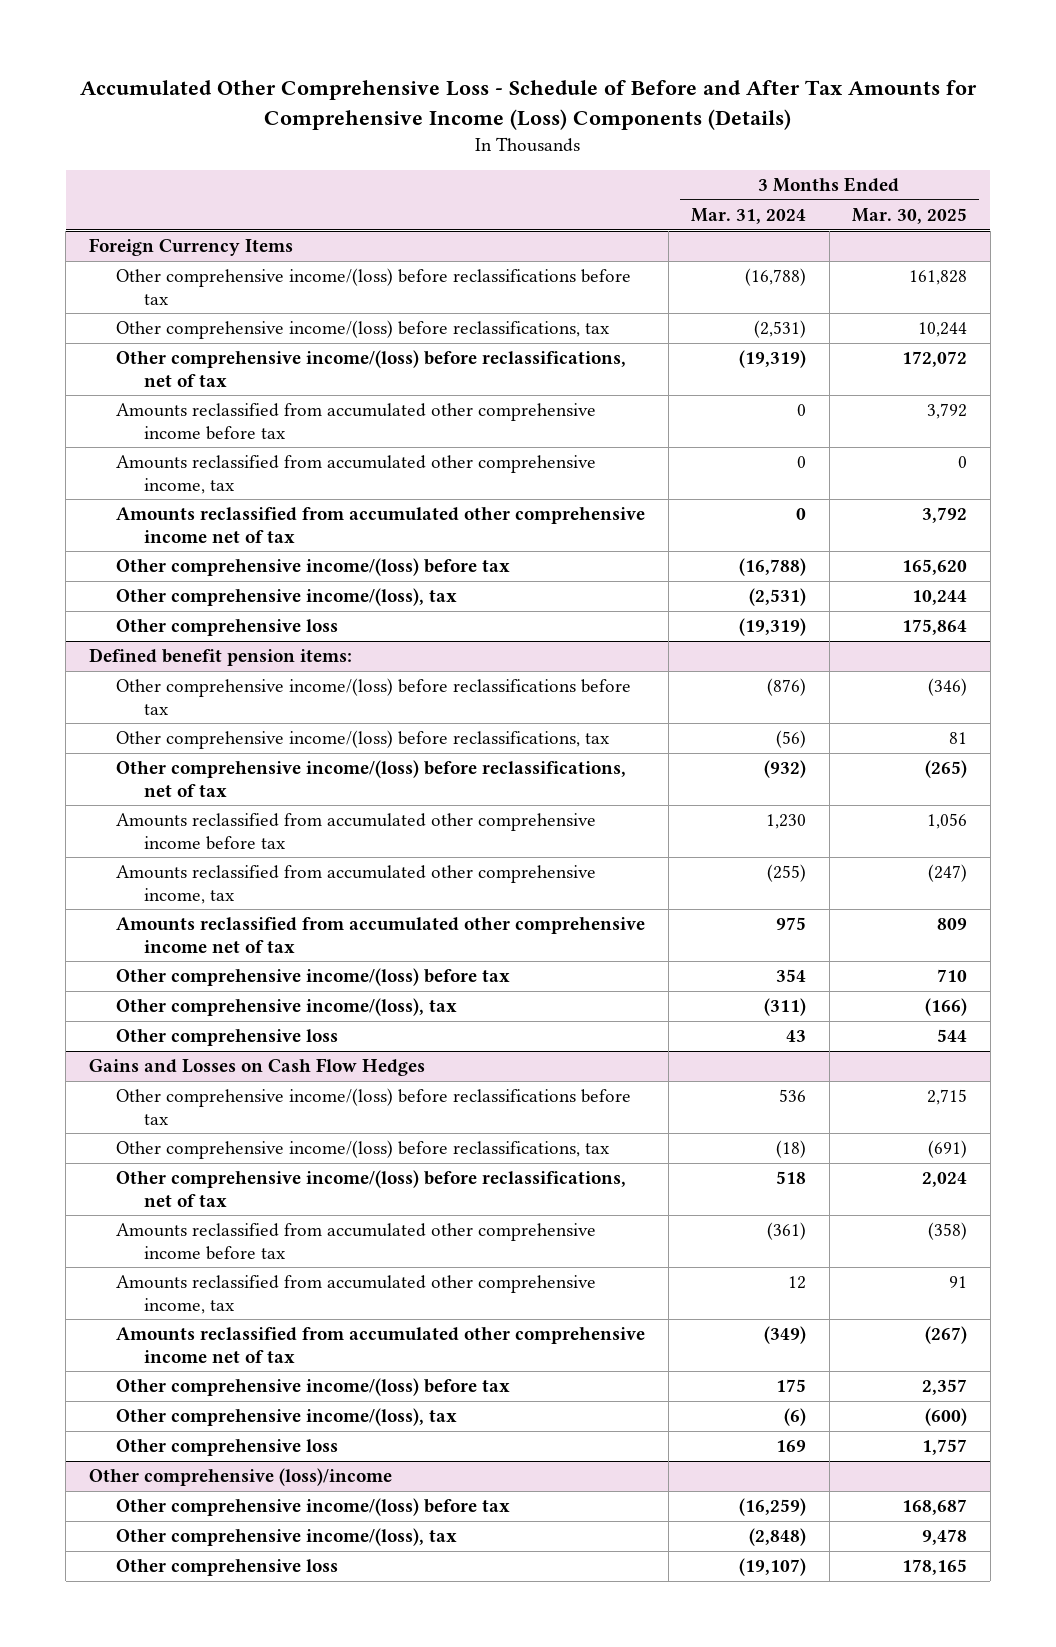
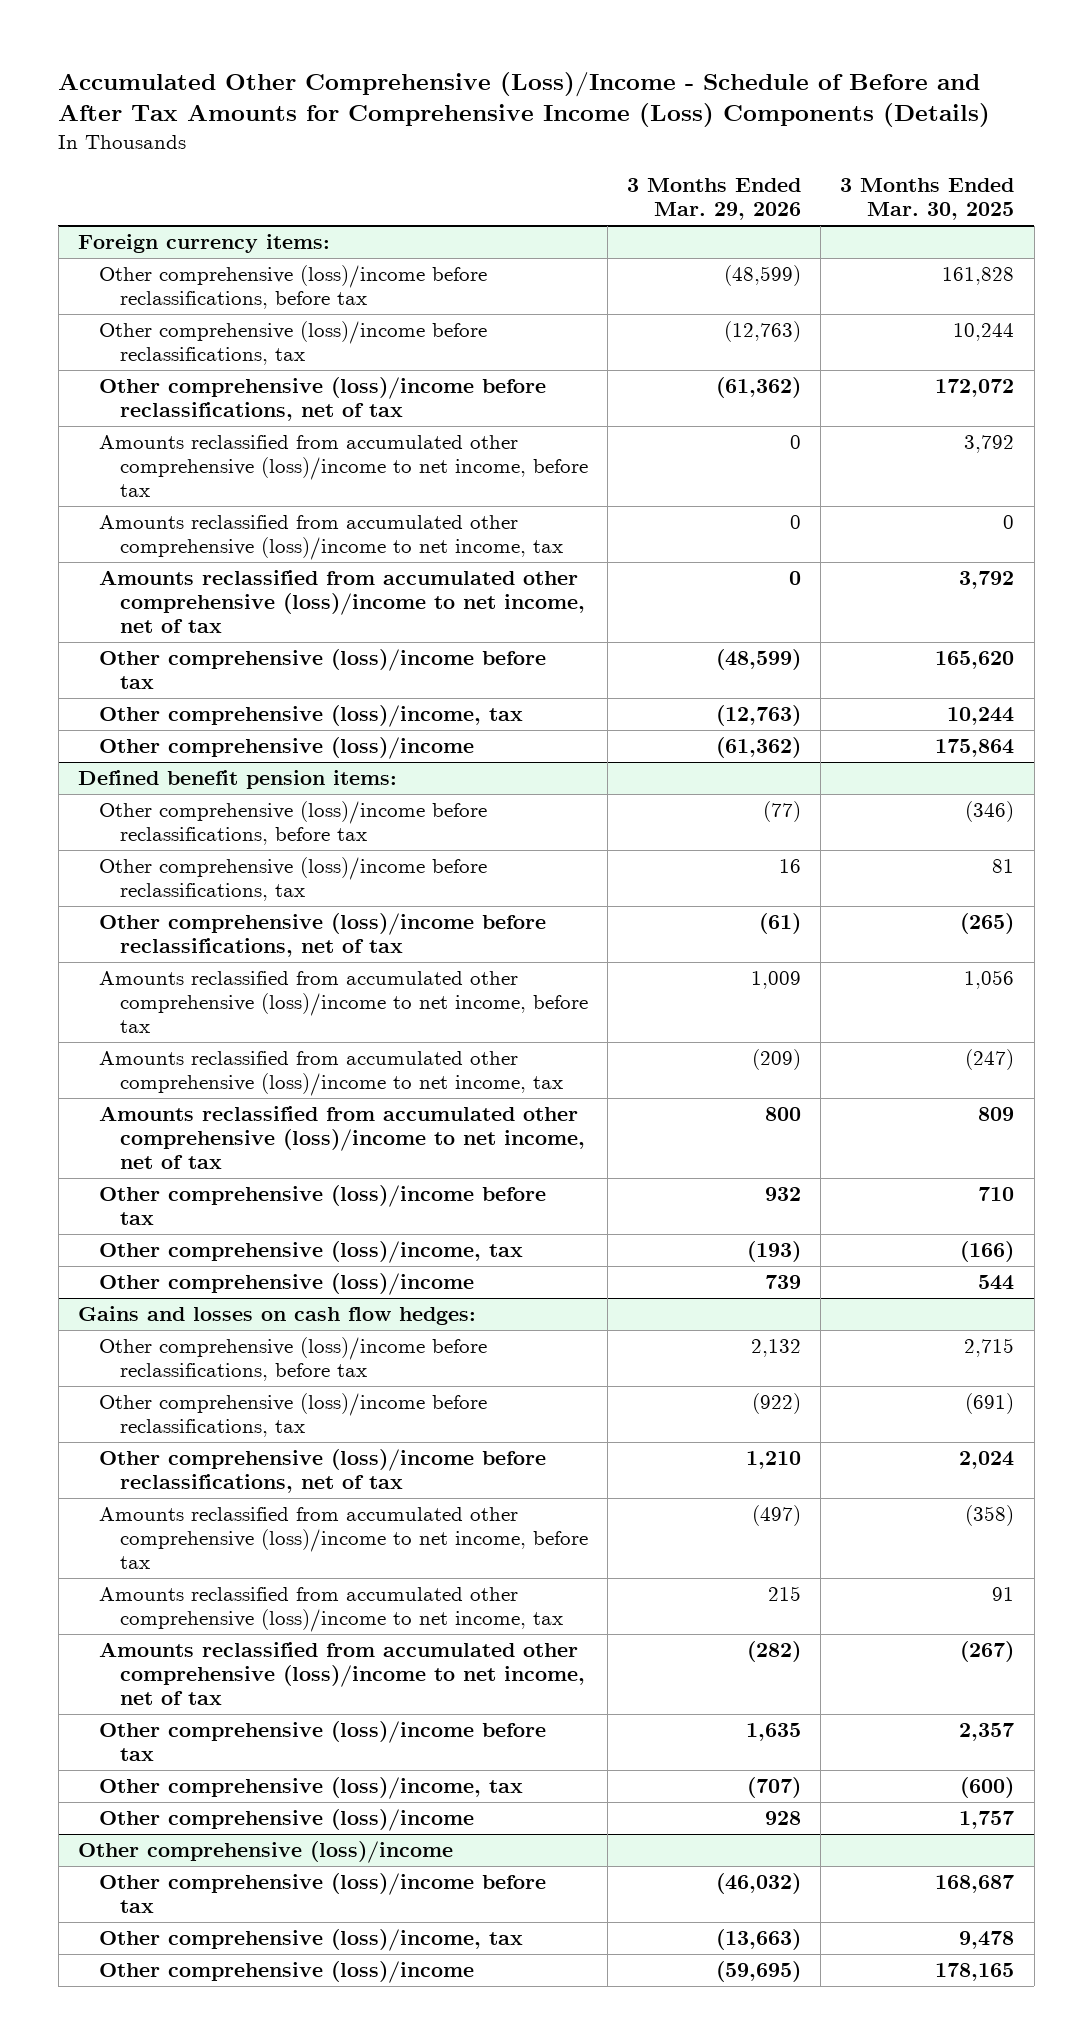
- Accumulated Other Comprehensive Loss - Schedule of Before and After Tax Amounts for Comprehensive Income (Loss) Components (Details)
+ Accumulated Other Comprehensive (Loss)/Income - Schedule of Before and After Tax Amounts for Comprehensive Income (Loss) Components (Details)
- | 3 Months Ended Mar. 31, 2024 | 3 Months Ended Mar. 30, 2025
+ | 3 Months Ended Mar. 29, 2026 | 3 Months Ended Mar. 30, 2025
- Foreign Currency Items
- Other comprehensive income/(loss) before reclassifications before tax | (16,788) | 161,828
- Other comprehensive income/(loss) before reclassifications, tax | (2,531) | 10,244
- Other comprehensive income/(loss) before reclassifications, net of tax | (19,319) | 172,072
- Amounts reclassified from accumulated other comprehensive income before tax | 0 | 3,792
- Amounts reclassified from accumulated other comprehensive income, tax | 0 | 0
- Amounts reclassified from accumulated other comprehensive income net of tax | 0 | 3,792
- Other comprehensive income/(loss) before tax | (16,788) | 165,620
- Other comprehensive income/(loss), tax | (2,531) | 10,244
- Other comprehensive loss | (19,319) | 175,864
+ Foreign currency items:
+ Other comprehensive (loss)/income before reclassifications, before tax | (48,599) | 161,828
+ Other comprehensive (loss)/income before reclassifications, tax | (12,763) | 10,244
+ Other comprehensive (loss)/income before reclassifications, net of tax | (61,362) | 172,072
+ Amounts reclassified from accumulated other comprehensive (loss)/income to net income, before tax | 0 | 3,792
+ Amounts reclassified from accumulated other comprehensive (loss)/income to net income, tax | 0 | 0
+ Amounts reclassified from accumulated other comprehensive (loss)/income to net income, net of tax | 0 | 3,792
+ Other comprehensive (loss)/income before tax | (48,599) | 165,620
+ Other comprehensive (loss)/income, tax | (12,763) | 10,244
+ Other comprehensive (loss)/income | (61,362) | 175,864
@ Defined benefit pension items:
- Other comprehensive income/(loss) before reclassifications before tax | (876) | (346)
- Other comprehensive income/(loss) before reclassifications, tax | (56) | 81
- Other comprehensive income/(loss) before reclassifications, net of tax | (932) | (265)
- Amounts reclassified from accumulated other comprehensive income before tax | 1,230 | 1,056
- Amounts reclassified from accumulated other comprehensive income, tax | (255) | (247)
- Amounts reclassified from accumulated other comprehensive income net of tax | 975 | 809
- Other comprehensive income/(loss) before tax | 354 | 710
- Other comprehensive income/(loss), tax | (311) | (166)
- Other comprehensive loss | 43 | 544
- Gains and Losses on Cash Flow Hedges
- Other comprehensive income/(loss) before reclassifications before tax | 536 | 2,715
- Other comprehensive income/(loss) before reclassifications, tax | (18) | (691)
- Other comprehensive income/(loss) before reclassifications, net of tax | 518 | 2,024
- Amounts reclassified from accumulated other comprehensive income before tax | (361) | (358)
- Amounts reclassified from accumulated other comprehensive income, tax | 12 | 91
- Amounts reclassified from accumulated other comprehensive income net of tax | (349) | (267)
- Other comprehensive income/(loss) before tax | 175 | 2,357
- Other comprehensive income/(loss), tax | (6) | (600)
- Other comprehensive loss | 169 | 1,757
@ Defined benefit pension items:
+ Other comprehensive (loss)/income before reclassifications, before tax | (77) | (346)
+ Other comprehensive (loss)/income before reclassifications, tax | 16 | 81
+ Other comprehensive (loss)/income before reclassifications, net of tax | (61) | (265)
+ Amounts reclassified from accumulated other comprehensive (loss)/income to net income, before tax | 1,009 | 1,056
+ Amounts reclassified from accumulated other comprehensive (loss)/income to net income, tax | (209) | (247)
+ Amounts reclassified from accumulated other comprehensive (loss)/income to net income, net of tax | 800 | 809
+ Other comprehensive (loss)/income before tax | 932 | 710
+ Other comprehensive (loss)/income, tax | (193) | (166)
+ Other comprehensive (loss)/income | 739 | 544
+ Gains and losses on cash flow hedges:
+ Other comprehensive (loss)/income before reclassifications, before tax | 2,132 | 2,715
+ Other comprehensive (loss)/income before reclassifications, tax | (922) | (691)
+ Other comprehensive (loss)/income before reclassifications, net of tax | 1,210 | 2,024
+ Amounts reclassified from accumulated other comprehensive (loss)/income to net income, before tax | (497) | (358)
+ Amounts reclassified from accumulated other comprehensive (loss)/income to net income, tax | 215 | 91
+ Amounts reclassified from accumulated other comprehensive (loss)/income to net income, net of tax | (282) | (267)
+ Other comprehensive (loss)/income before tax | 1,635 | 2,357
+ Other comprehensive (loss)/income, tax | (707) | (600)
+ Other comprehensive (loss)/income | 928 | 1,757
@ Other comprehensive (loss)/income
- Other comprehensive income/(loss) before tax | (16,259) | 168,687
- Other comprehensive income/(loss), tax | (2,848) | 9,478
- Other comprehensive loss | (19,107) | 178,165
+ Other comprehensive (loss)/income before tax | (46,032) | 168,687
+ Other comprehensive (loss)/income, tax | (13,663) | 9,478
+ Other comprehensive (loss)/income | (59,695) | 178,165

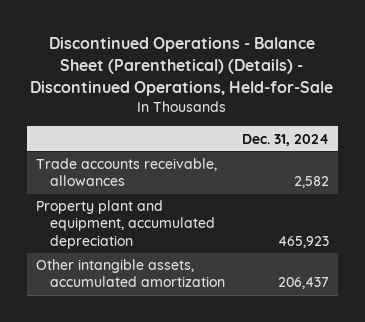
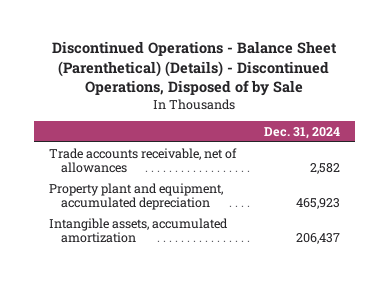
- Discontinued Operations - Balance Sheet (Parenthetical) (Details) - Discontinued Operations, Held-for-Sale
+ Discontinued Operations - Balance Sheet (Parenthetical) (Details) - Discontinued Operations, Disposed of by Sale
- Trade accounts receivable, allowances | 2,582
+ Trade accounts receivable, net of allowances | 2,582
- Other intangible assets, accumulated amortization | 206,437
+ Intangible assets, accumulated amortization | 206,437

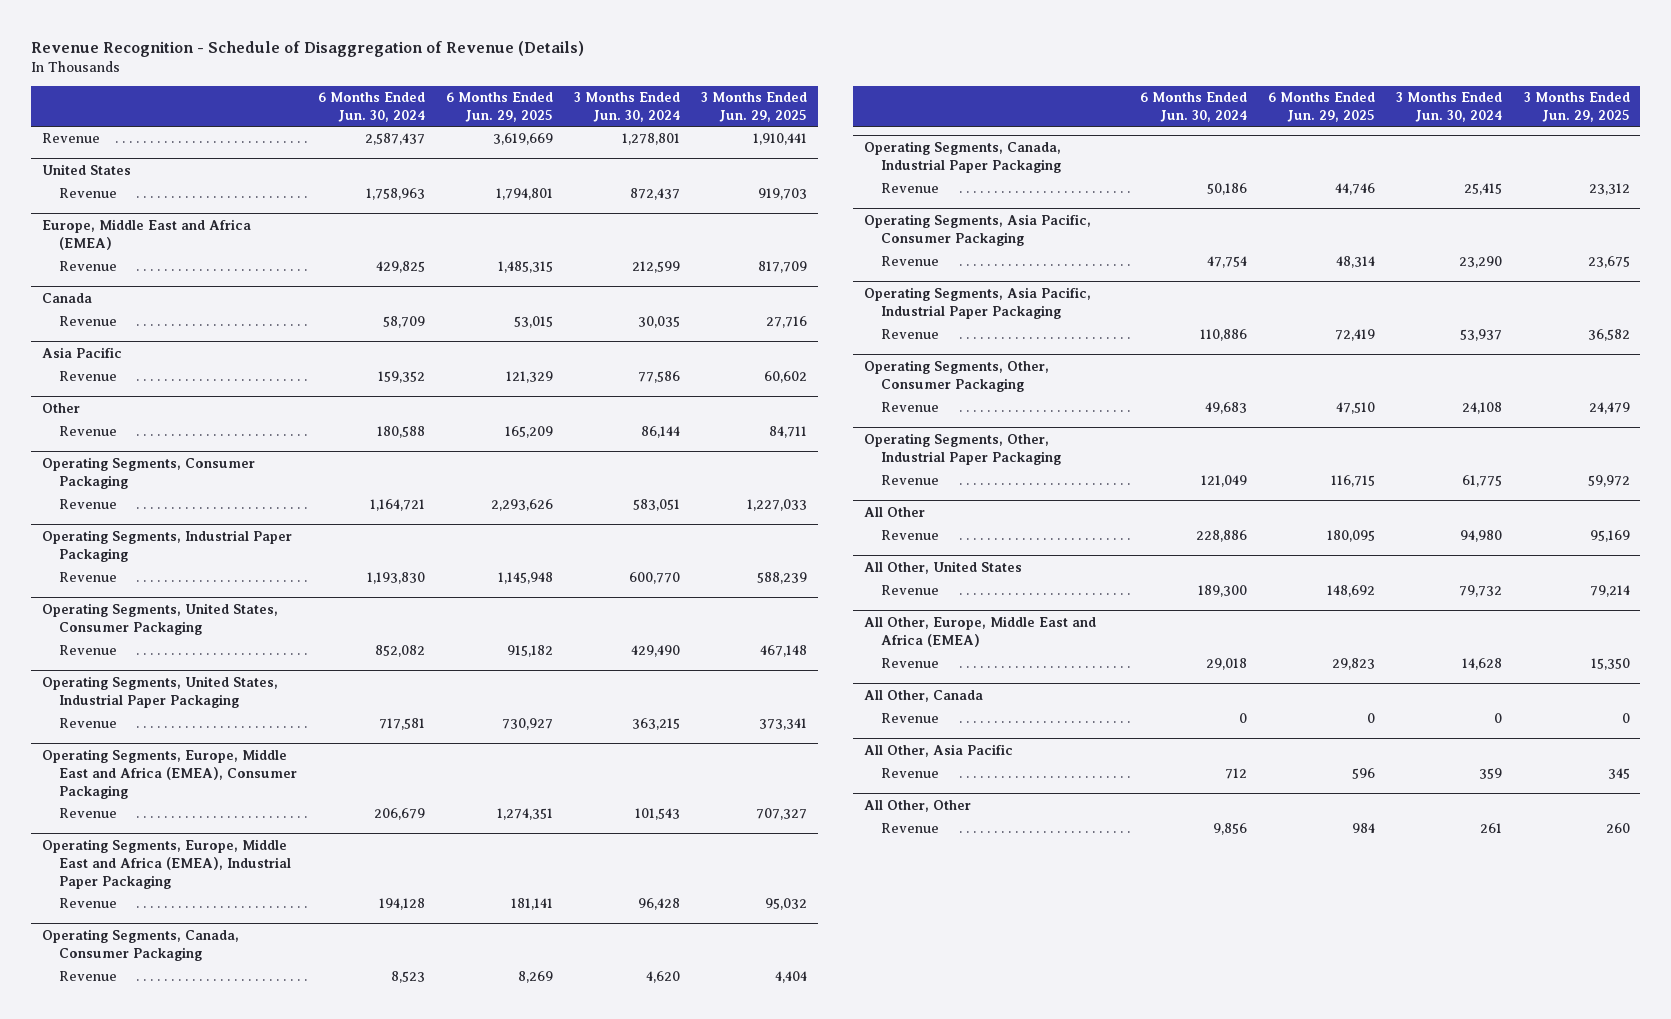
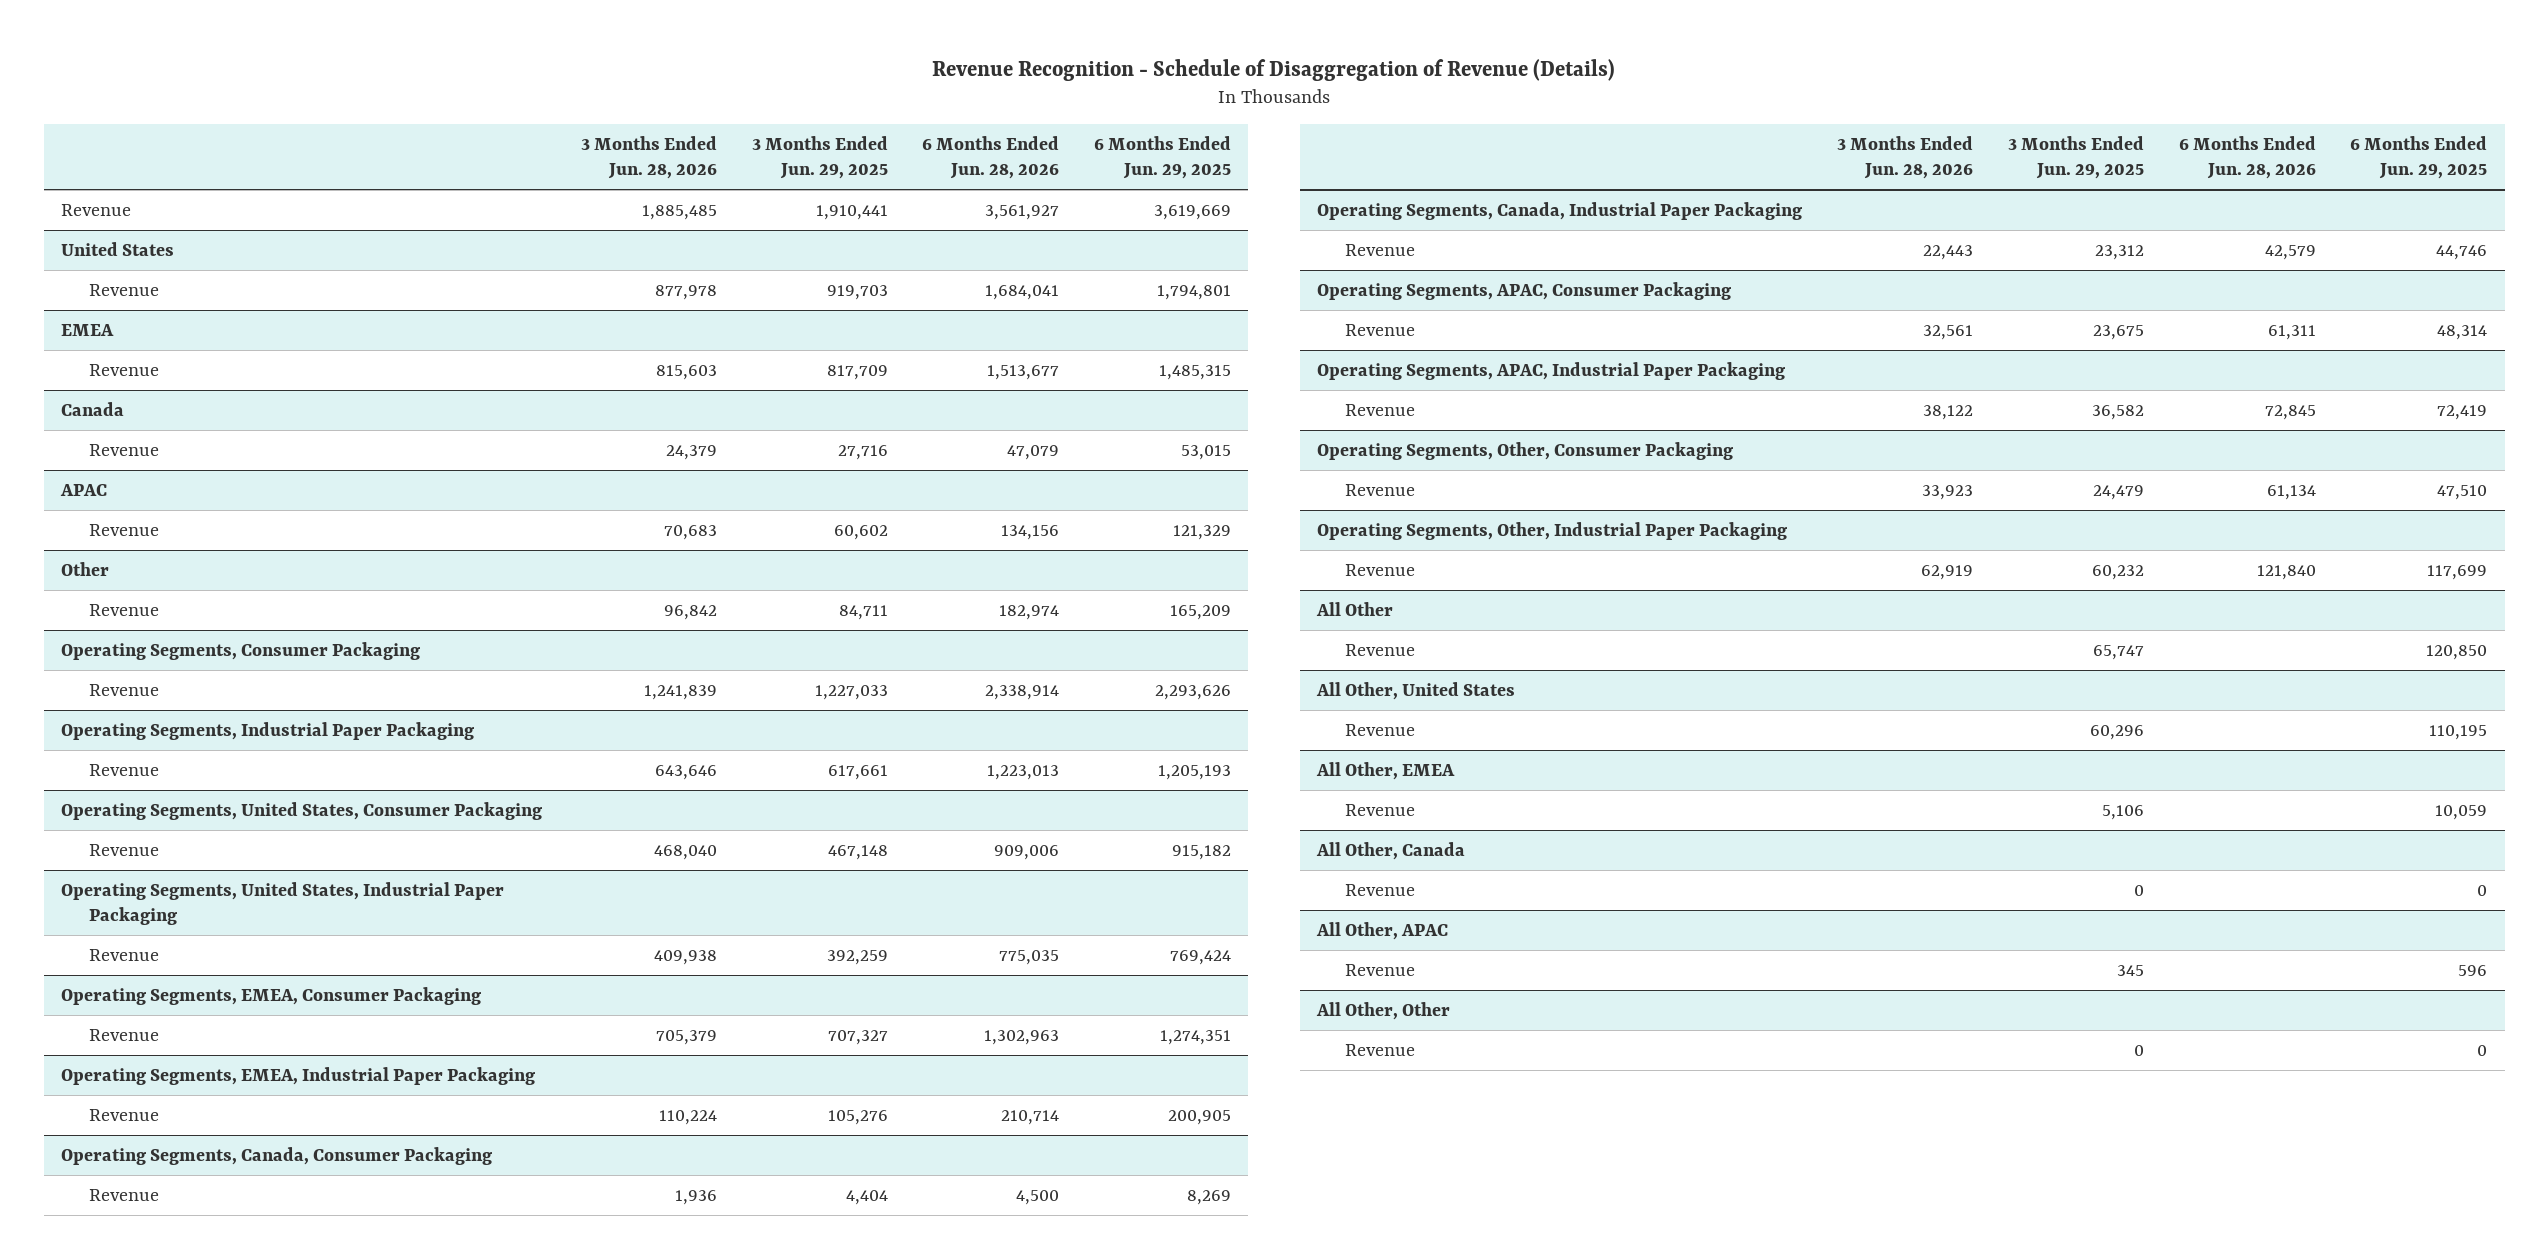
- | 6 Months Ended Jun. 30, 2024 | 6 Months Ended Jun. 29, 2025 | 3 Months Ended Jun. 30, 2024 | 3 Months Ended Jun. 29, 2025
+ | 3 Months Ended Jun. 28, 2026 | 3 Months Ended Jun. 29, 2025 | 6 Months Ended Jun. 28, 2026 | 6 Months Ended Jun. 29, 2025
- Europe, Middle East and Africa (EMEA)
+ EMEA
- Asia Pacific
+ APAC
@ Operating Segments, Industrial Paper Packaging
- Revenue | 1,193,830 | 1,145,948 | 600,770 | 588,239
+ Revenue | 643,646 | 617,661 | 1,223,013 | 1,205,193
@ Operating Segments, United States, Industrial Paper Packaging
- Revenue | 717,581 | 730,927 | 363,215 | 373,341
- Operating Segments, Europe, Middle East and Africa (EMEA), Consumer Packaging
@ Operating Segments, United States, Industrial Paper Packaging
+ Revenue | 409,938 | 392,259 | 775,035 | 769,424
+ Operating Segments, EMEA, Consumer Packaging
- Operating Segments, Europe, Middle East and Africa (EMEA), Industrial Paper Packaging
- Revenue | 194,128 | 181,141 | 96,428 | 95,032
+ Operating Segments, EMEA, Industrial Paper Packaging
+ Revenue | 110,224 | 105,276 | 210,714 | 200,905
- Operating Segments, Asia Pacific, Consumer Packaging
+ Operating Segments, APAC, Consumer Packaging
- Operating Segments, Asia Pacific, Industrial Paper Packaging
+ Operating Segments, APAC, Industrial Paper Packaging
@ Operating Segments, Other, Industrial Paper Packaging
- Revenue | 121,049 | 116,715 | 61,775 | 59,972
+ Revenue | 62,919 | 60,232 | 121,840 | 117,699
@ All Other
- Revenue | 228,886 | 180,095 | 94,980 | 95,169
+ Revenue | | 65,747 | | 120,850
@ All Other, United States
- Revenue | 189,300 | 148,692 | 79,732 | 79,214
- All Other, Europe, Middle East and Africa (EMEA)
- Revenue | 29,018 | 29,823 | 14,628 | 15,350
@ All Other, United States
+ Revenue | | 60,296 | | 110,195
+ All Other, EMEA
+ Revenue | | 5,106 | | 10,059
- All Other, Asia Pacific
+ All Other, APAC
@ All Other, Other
- Revenue | 9,856 | 984 | 261 | 260
+ Revenue | | 0 | | 0

